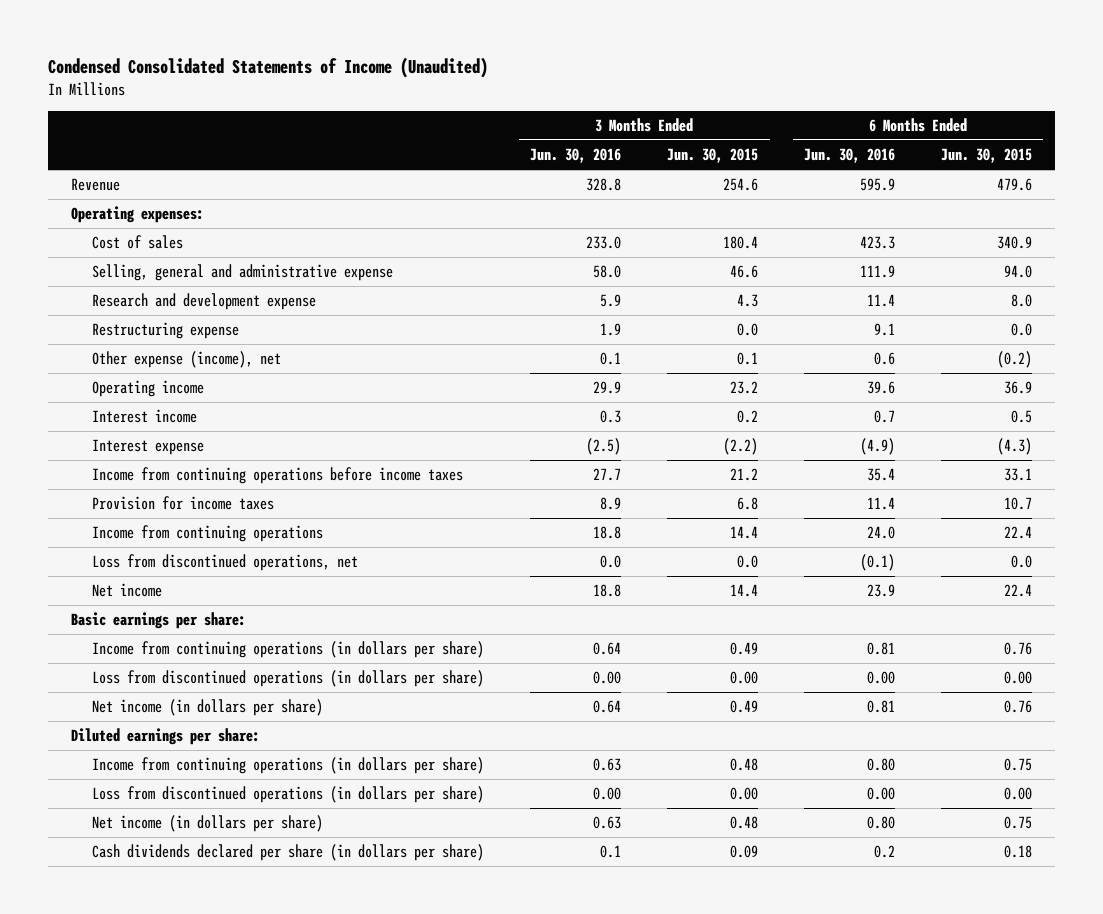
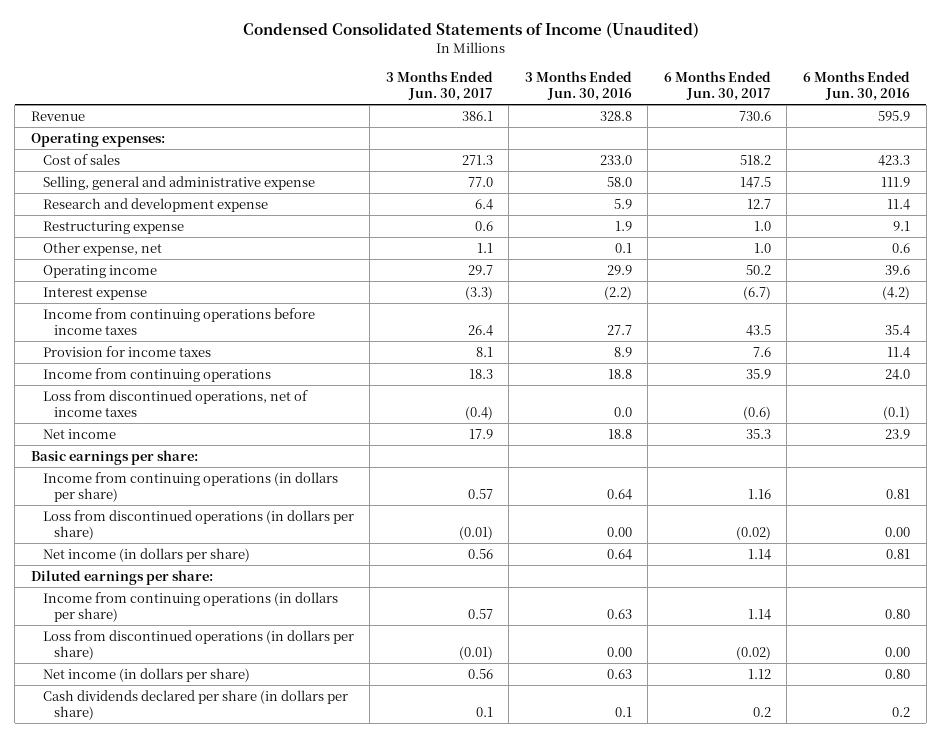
- | 3 Months Ended Jun. 30, 2016 | 3 Months Ended Jun. 30, 2015 | 6 Months Ended Jun. 30, 2016 | 6 Months Ended Jun. 30, 2015
+ | 3 Months Ended Jun. 30, 2017 | 3 Months Ended Jun. 30, 2016 | 6 Months Ended Jun. 30, 2017 | 6 Months Ended Jun. 30, 2016
- Other expense (income), net | 0.1 | 0.1 | 0.6 | (0.2)
+ Other expense, net | 1.1 | 0.1 | 1.0 | 0.6
- Interest income | 0.3 | 0.2 | 0.7 | 0.5
- Interest expense | (2.5) | (2.2) | (4.9) | (4.3)
+ Interest expense | (3.3) | (2.2) | (6.7) | (4.2)
- Loss from discontinued operations, net | 0.0 | 0.0 | (0.1) | 0.0
+ Loss from discontinued operations, net of income taxes | (0.4) | 0.0 | (0.6) | (0.1)

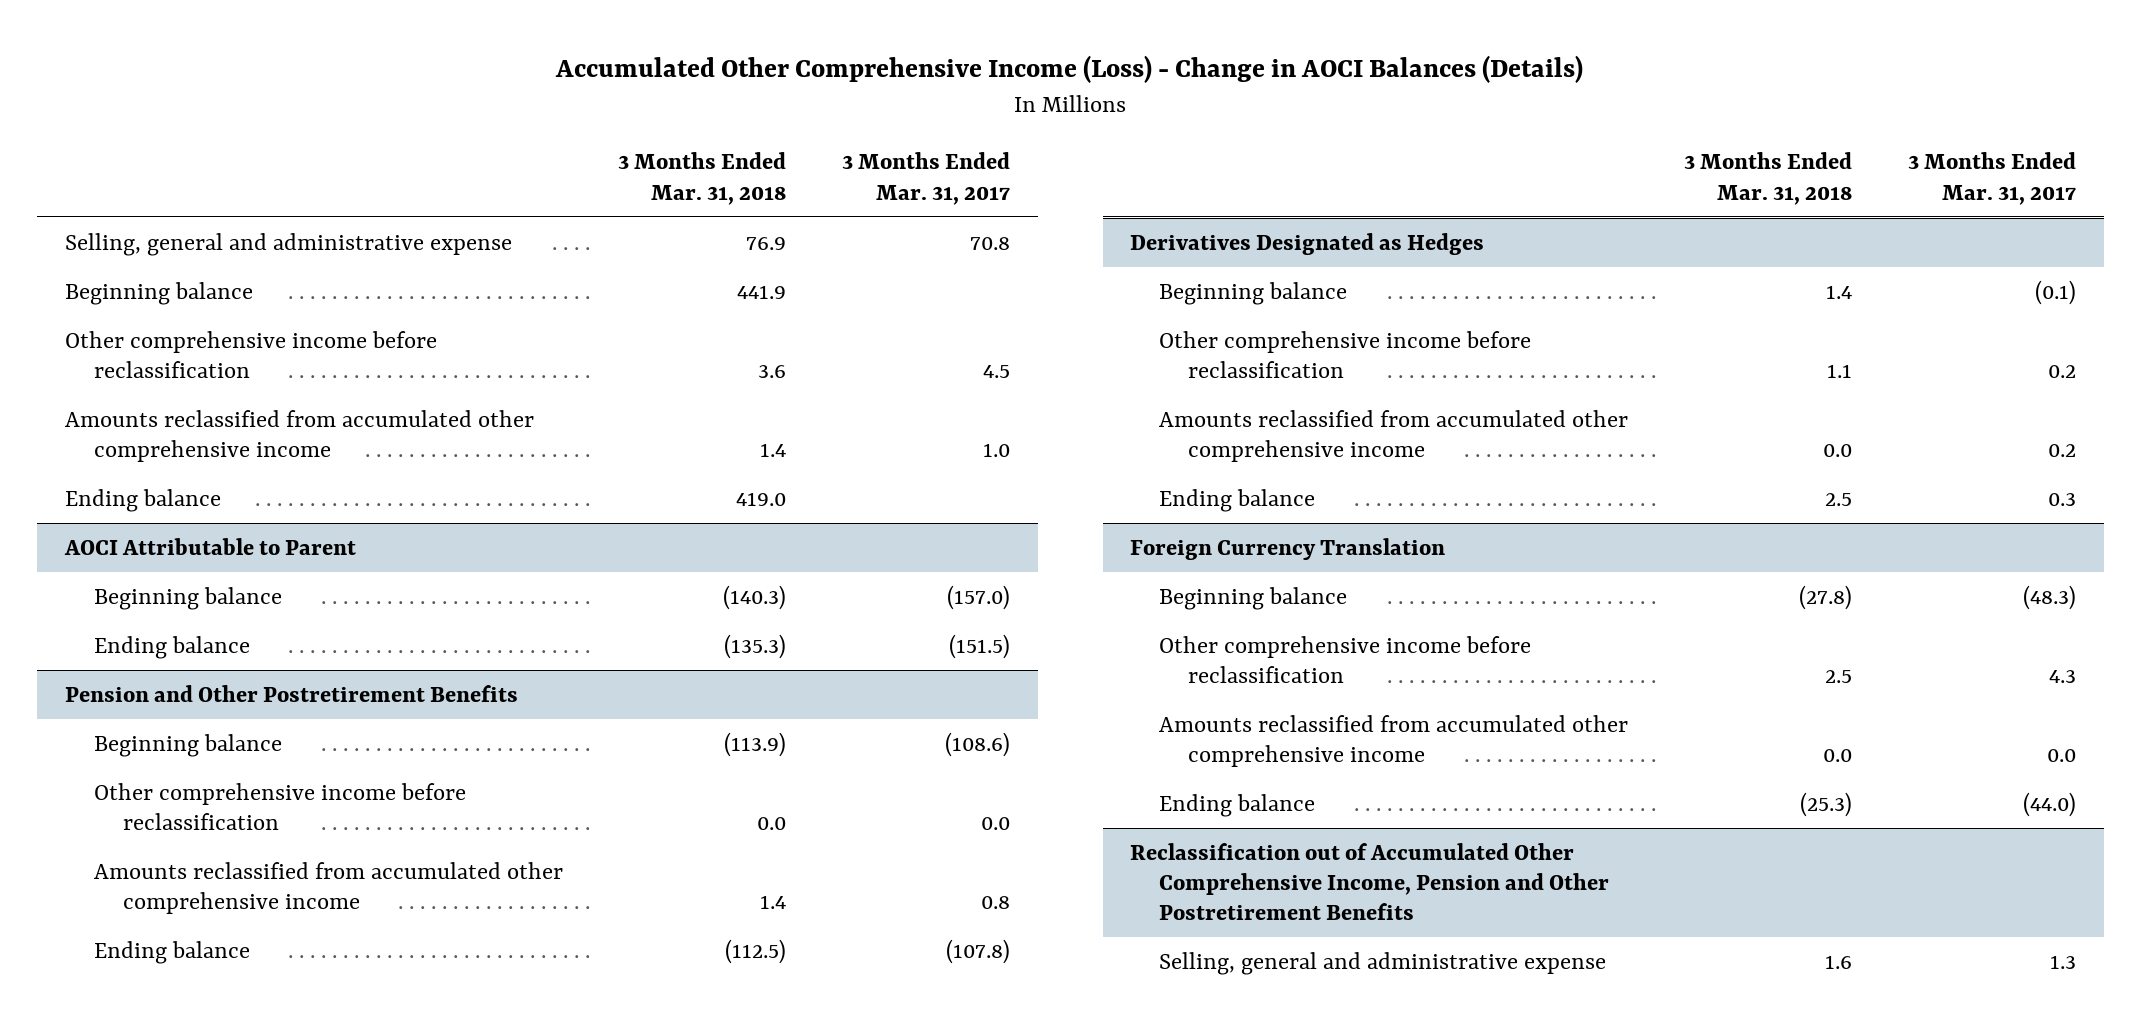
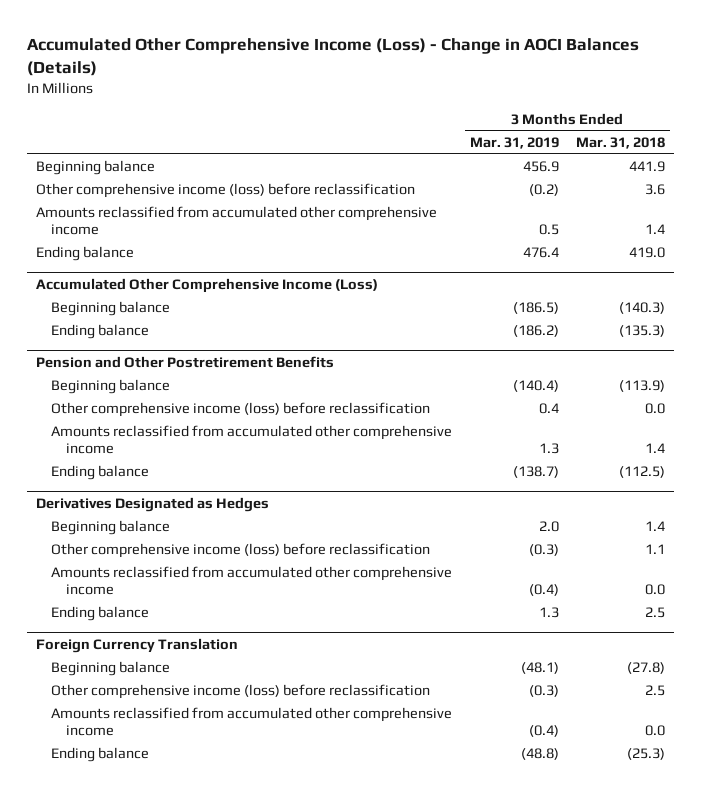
- | 3 Months Ended Mar. 31, 2018 | 3 Months Ended Mar. 31, 2017
+ | 3 Months Ended Mar. 31, 2019 | 3 Months Ended Mar. 31, 2018
- Selling, general and administrative expense | 76.9 | 70.8
- Other comprehensive income before reclassification | 3.6 | 4.5
+ Other comprehensive income (loss) before reclassification | (0.2) | 3.6
- AOCI Attributable to Parent
+ Accumulated Other Comprehensive Income (Loss)
@ Pension and Other Postretirement Benefits
- Other comprehensive income before reclassification | 0.0 | 0.0
+ Other comprehensive income (loss) before reclassification | 0.4 | 0.0
@ Derivatives Designated as Hedges
- Other comprehensive income before reclassification | 1.1 | 0.2
+ Other comprehensive income (loss) before reclassification | (0.3) | 1.1
@ Foreign Currency Translation
- Other comprehensive income before reclassification | 2.5 | 4.3
+ Other comprehensive income (loss) before reclassification | (0.3) | 2.5
- Reclassification out of Accumulated Other Comprehensive Income, Pension and Other Postretirement Benefits
- Selling, general and administrative expense | 1.6 | 1.3

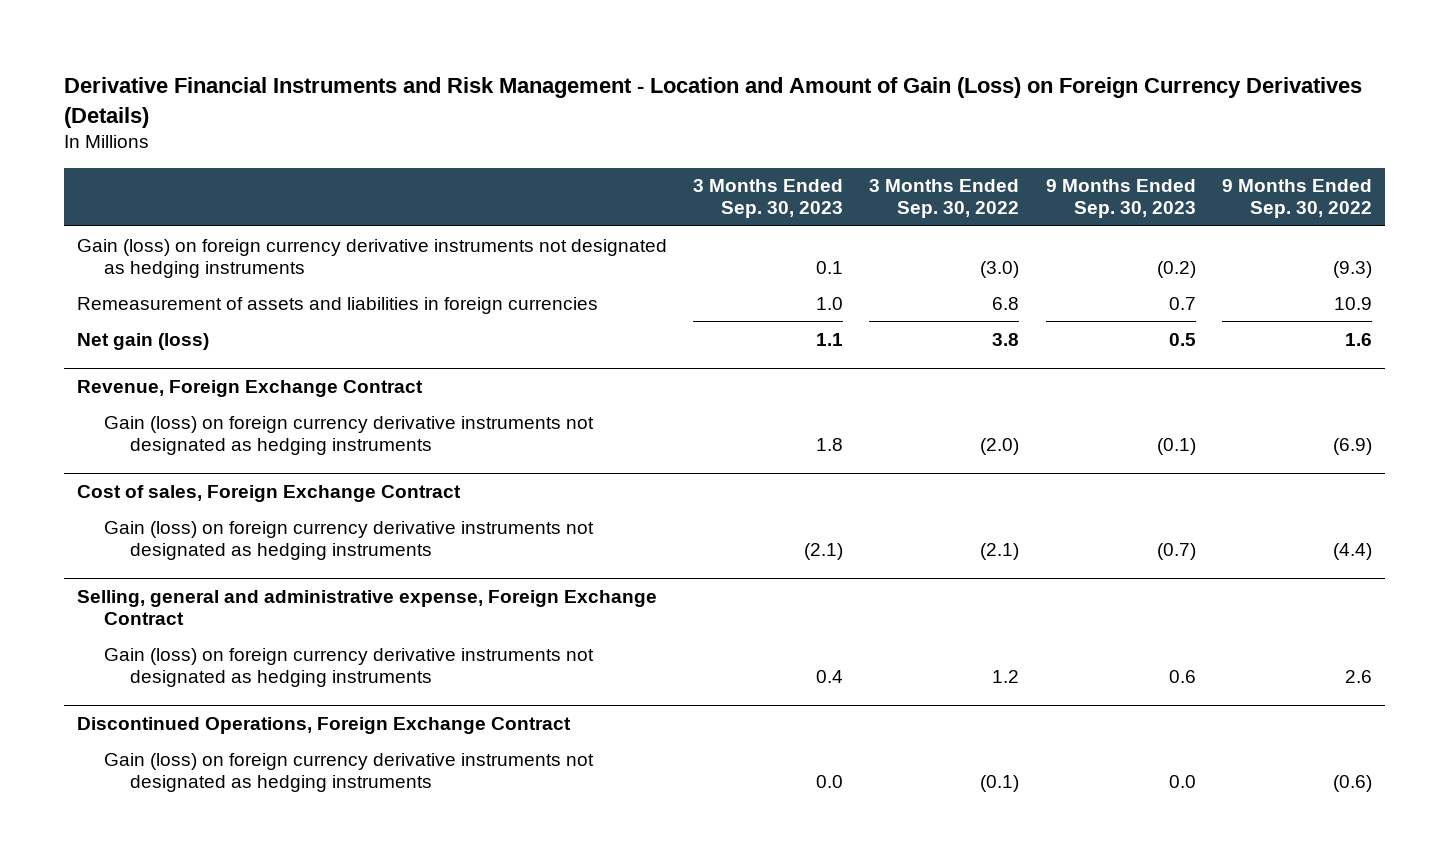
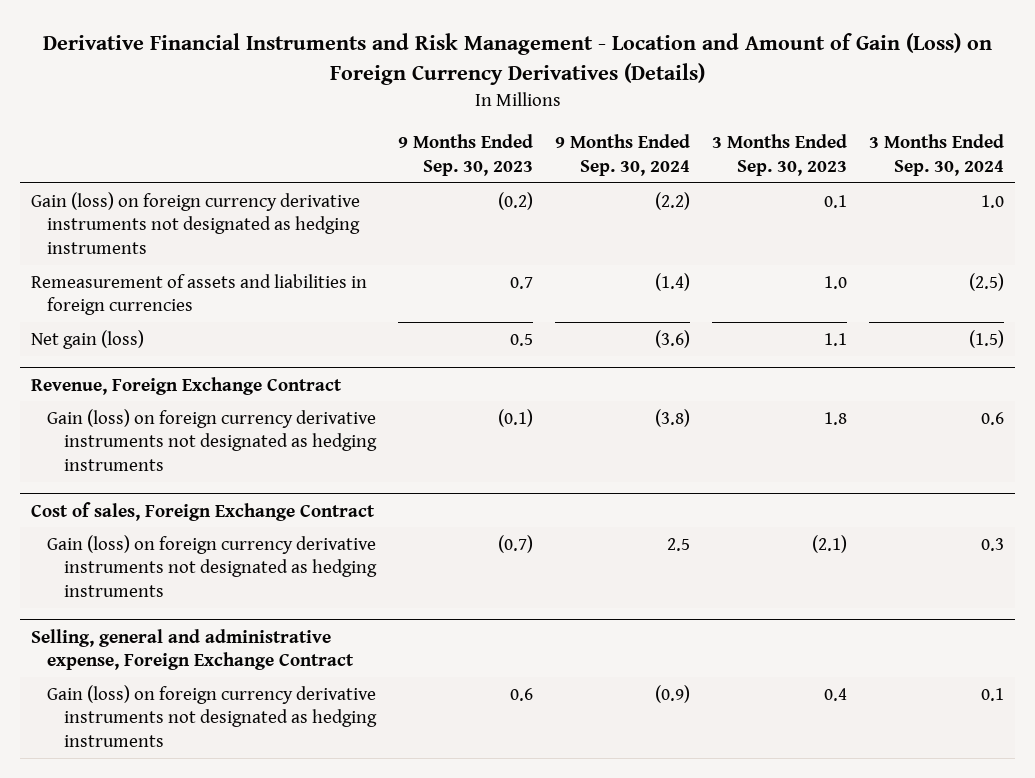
- | 3 Months Ended Sep. 30, 2023 | 3 Months Ended Sep. 30, 2022 | 9 Months Ended Sep. 30, 2023 | 9 Months Ended Sep. 30, 2022
+ | 9 Months Ended Sep. 30, 2023 | 9 Months Ended Sep. 30, 2024 | 3 Months Ended Sep. 30, 2023 | 3 Months Ended Sep. 30, 2024
- Discontinued Operations, Foreign Exchange Contract
- Gain (loss) on foreign currency derivative instruments not designated as hedging instruments | 0.0 | (0.1) | 0.0 | (0.6)

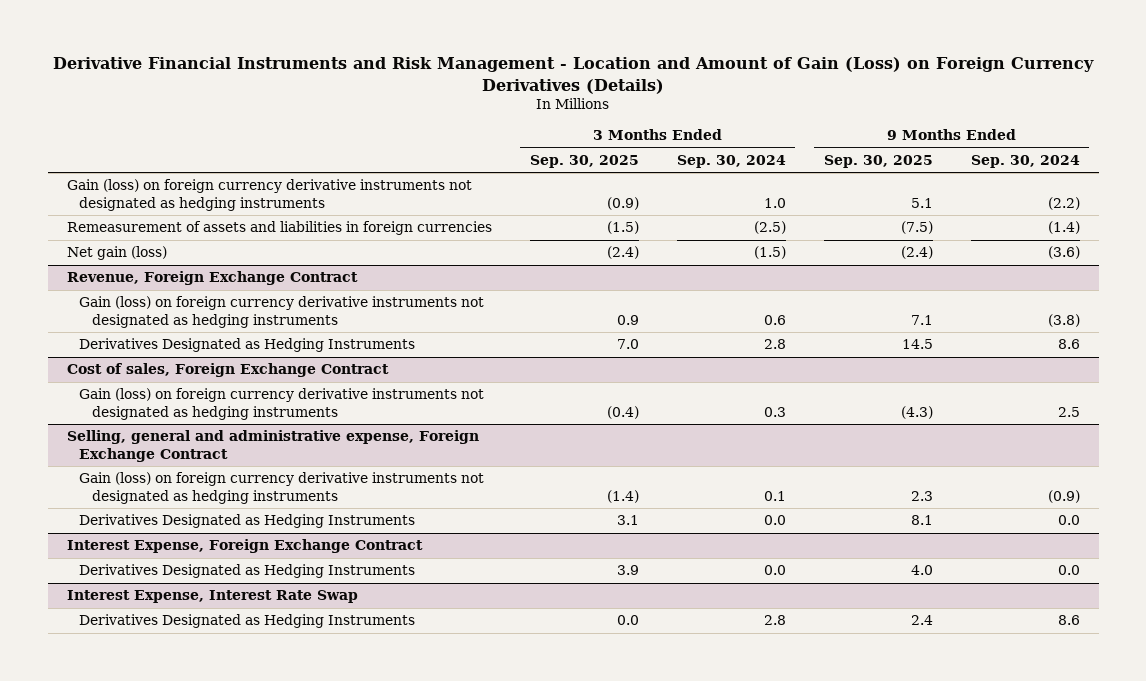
- | 9 Months Ended Sep. 30, 2023 | 9 Months Ended Sep. 30, 2024 | 3 Months Ended Sep. 30, 2023 | 3 Months Ended Sep. 30, 2024
+ | 3 Months Ended Sep. 30, 2025 | 3 Months Ended Sep. 30, 2024 | 9 Months Ended Sep. 30, 2025 | 9 Months Ended Sep. 30, 2024
@ Revenue, Foreign Exchange Contract
+ Derivatives Designated as Hedging Instruments | 7.0 | 2.8 | 14.5 | 8.6
@ Selling, general and administrative expense, Foreign Exchange Contract
+ Derivatives Designated as Hedging Instruments | 3.1 | 0.0 | 8.1 | 0.0
+ Interest Expense, Foreign Exchange Contract
+ Derivatives Designated as Hedging Instruments | 3.9 | 0.0 | 4.0 | 0.0
+ Interest Expense, Interest Rate Swap
+ Derivatives Designated as Hedging Instruments | 0.0 | 2.8 | 2.4 | 8.6

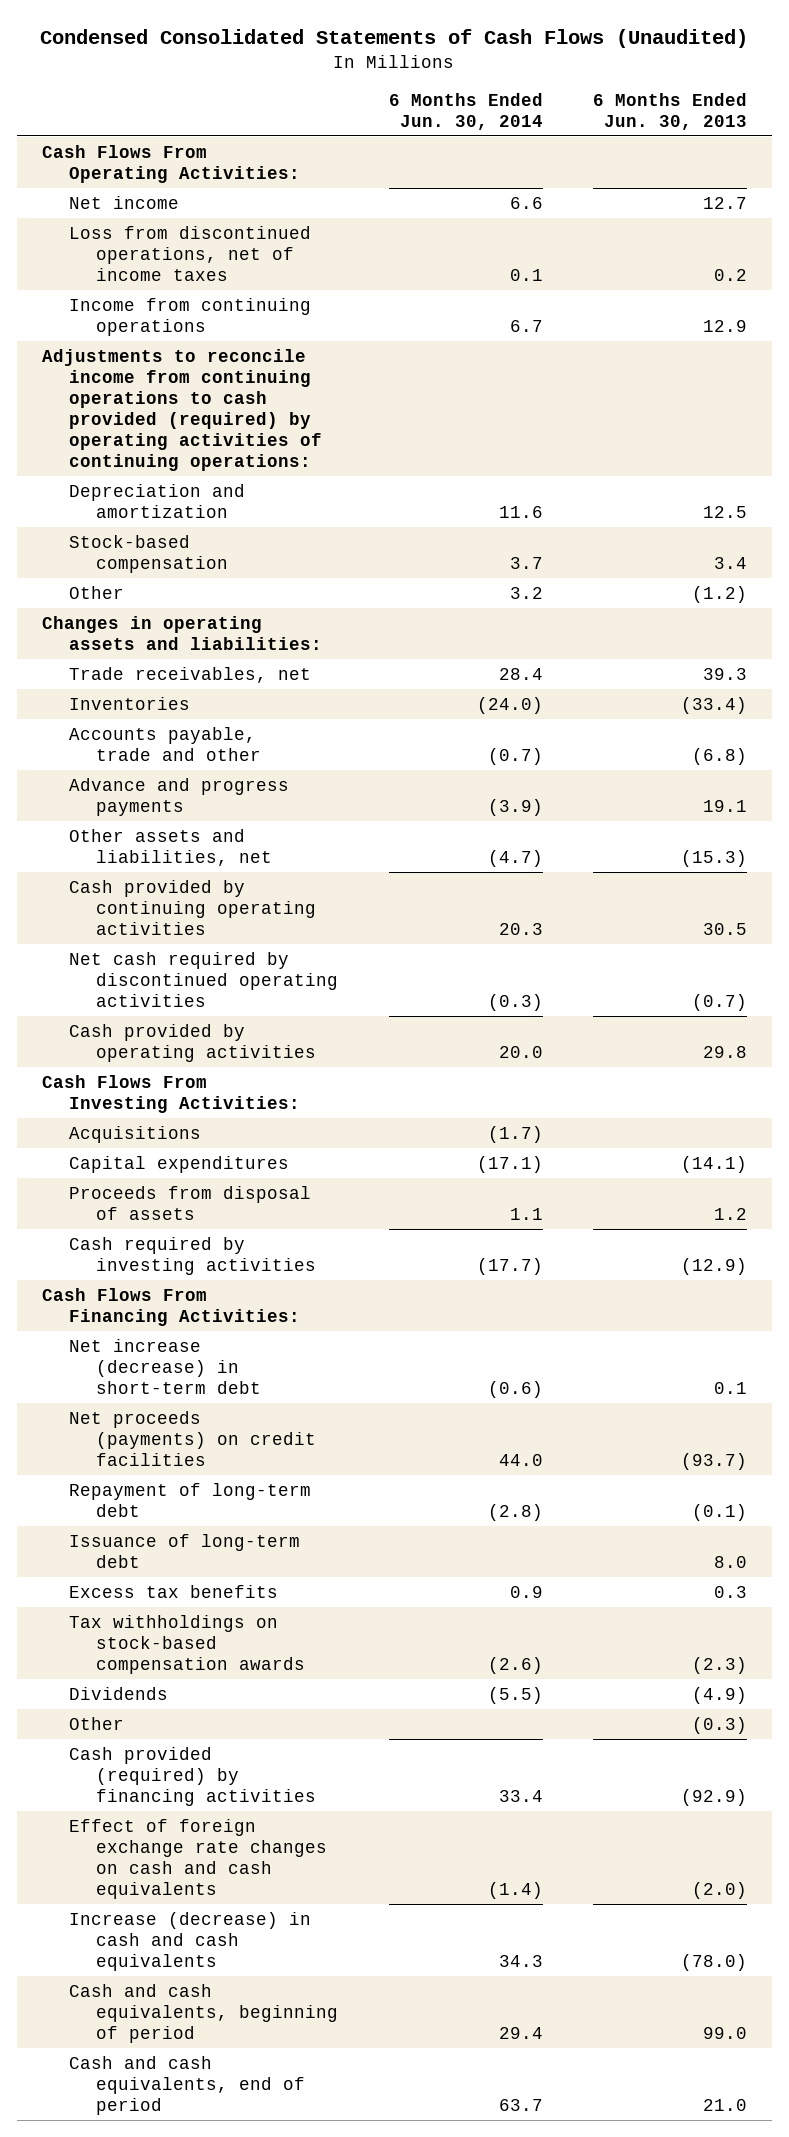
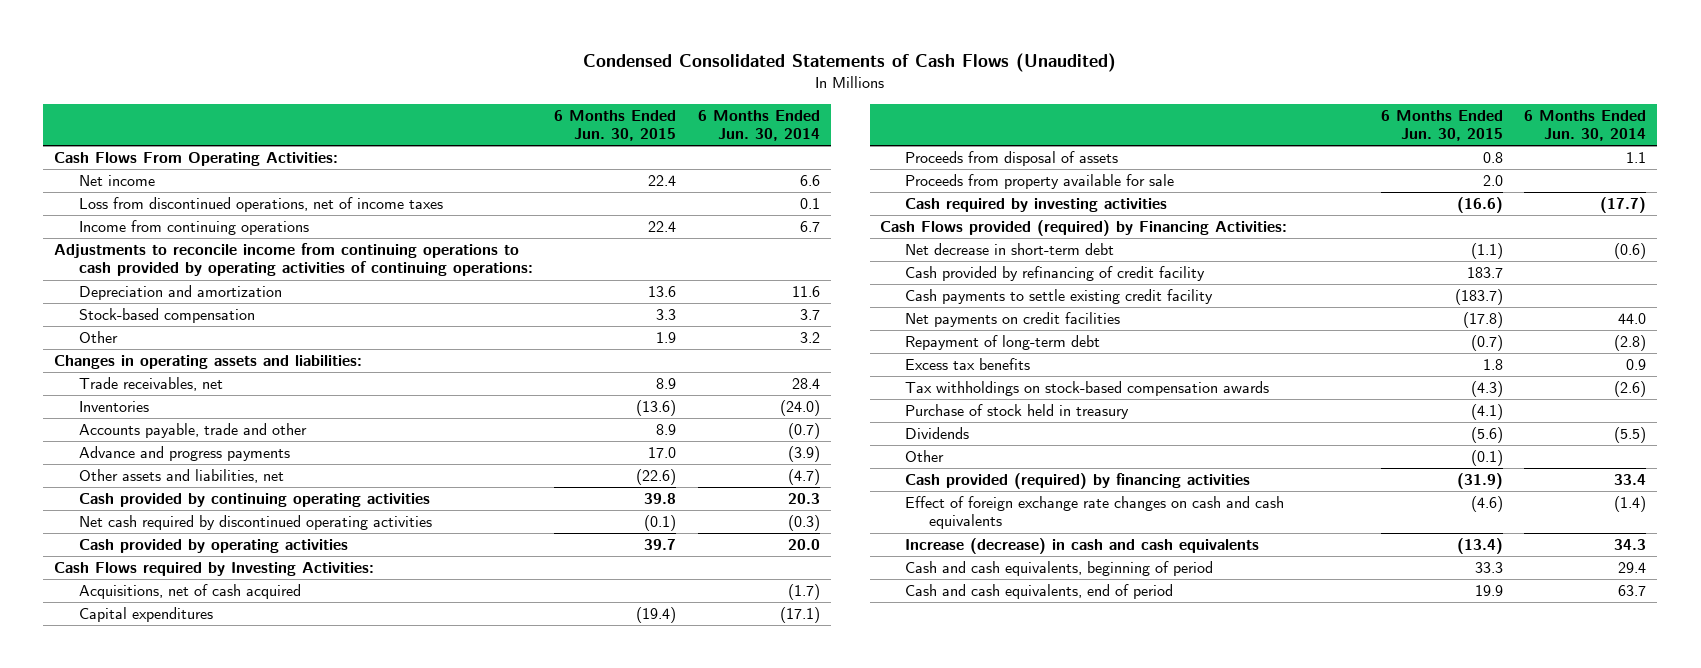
- | 6 Months Ended Jun. 30, 2014 | 6 Months Ended Jun. 30, 2013
+ | 6 Months Ended Jun. 30, 2015 | 6 Months Ended Jun. 30, 2014
- Adjustments to reconcile income from continuing operations to cash provided (required) by operating activities of continuing operations:
+ Adjustments to reconcile income from continuing operations to cash provided by operating activities of continuing operations:
- Cash Flows From Investing Activities:
- Acquisitions | (1.7) |
+ Cash Flows required by Investing Activities:
+ Acquisitions, net of cash acquired | | (1.7)
+ Proceeds from property available for sale | 2.0 |
- Cash Flows From Financing Activities:
- Net increase (decrease) in short-term debt | (0.6) | 0.1
- Net proceeds (payments) on credit facilities | 44.0 | (93.7)
+ Cash Flows provided (required) by Financing Activities:
+ Net decrease in short-term debt | (1.1) | (0.6)
+ Cash provided by refinancing of credit facility | 183.7 |
+ Cash payments to settle existing credit facility | (183.7) |
+ Net payments on credit facilities | (17.8) | 44.0
- Issuance of long-term debt | | 8.0
+ Purchase of stock held in treasury | (4.1) |

